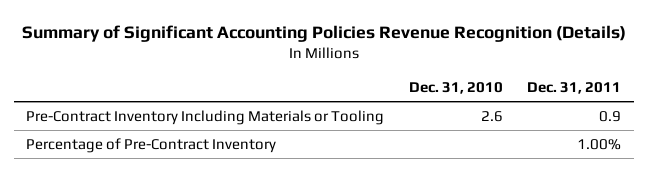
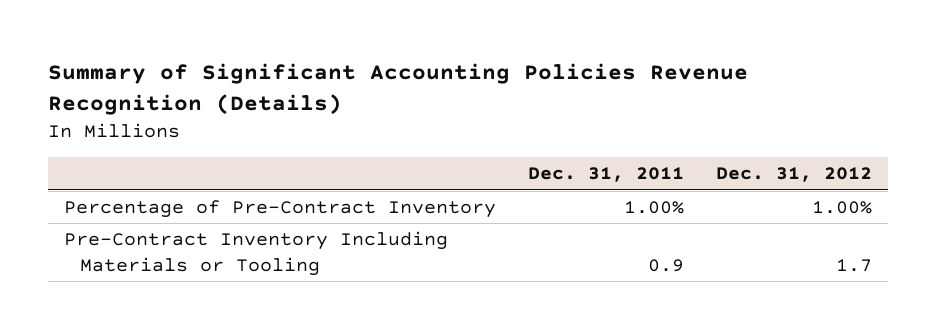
- | Dec. 31, 2010 | Dec. 31, 2011
+ | Dec. 31, 2011 | Dec. 31, 2012
moved down: Pre-Contract Inventory Including Materials or Tooling | 0.9 | 1.7

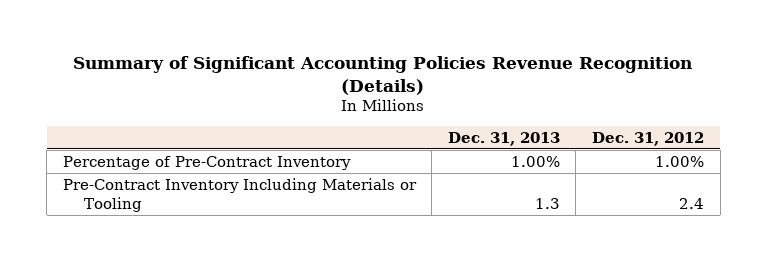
- | Dec. 31, 2011 | Dec. 31, 2012
+ | Dec. 31, 2013 | Dec. 31, 2012
- Pre-Contract Inventory Including Materials or Tooling | 0.9 | 1.7
+ Pre-Contract Inventory Including Materials or Tooling | 1.3 | 2.4

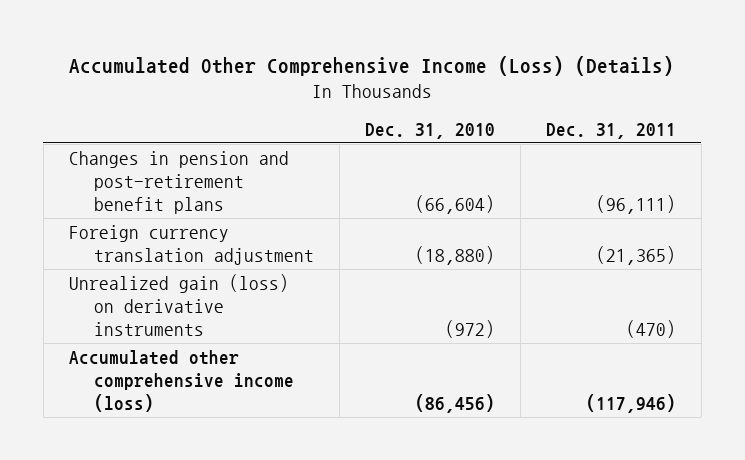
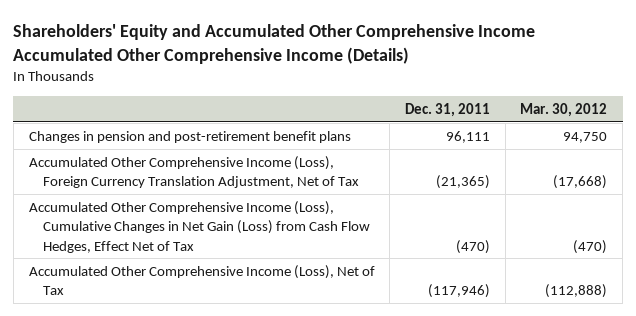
- Accumulated Other Comprehensive Income (Loss) (Details)
+ Shareholders' Equity and Accumulated Other Comprehensive Income Accumulated Other Comprehensive Income (Details)
- | Dec. 31, 2010 | Dec. 31, 2011
+ | Dec. 31, 2011 | Mar. 30, 2012
- Changes in pension and post-retirement benefit plans | (66,604) | (96,111)
- Foreign currency translation adjustment | (18,880) | (21,365)
- Unrealized gain (loss) on derivative instruments | (972) | (470)
- Accumulated other comprehensive income (loss) | (86,456) | (117,946)
+ Changes in pension and post-retirement benefit plans | 96,111 | 94,750
+ Accumulated Other Comprehensive Income (Loss), Foreign Currency Translation Adjustment, Net of Tax | (21,365) | (17,668)
+ Accumulated Other Comprehensive Income (Loss), Cumulative Changes in Net Gain (Loss) from Cash Flow Hedges, Effect Net of Tax | (470) | (470)
+ Accumulated Other Comprehensive Income (Loss), Net of Tax | (117,946) | (112,888)

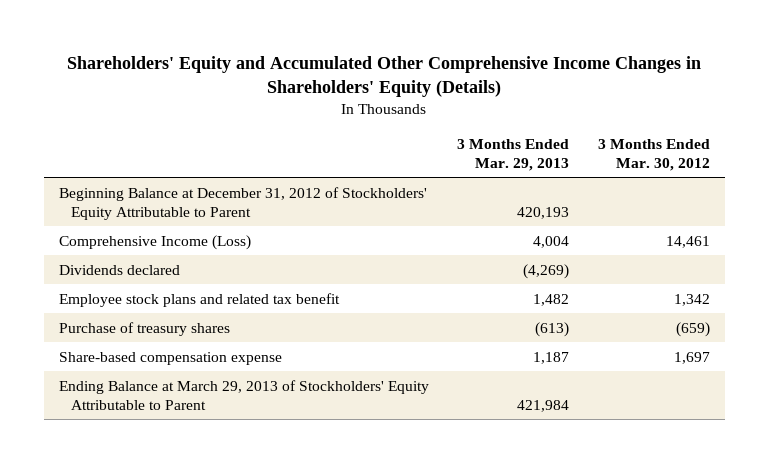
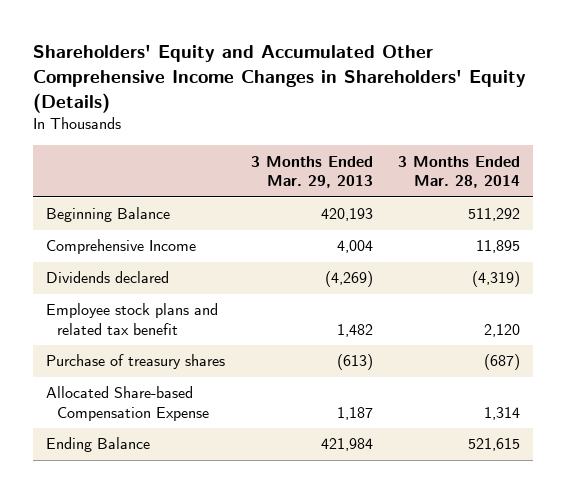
- | 3 Months Ended Mar. 29, 2013 | 3 Months Ended Mar. 30, 2012
+ | 3 Months Ended Mar. 29, 2013 | 3 Months Ended Mar. 28, 2014
- Beginning Balance at December 31, 2012 of Stockholders' Equity Attributable to Parent | 420,193 |
- Comprehensive Income (Loss) | 4,004 | 14,461
+ Beginning Balance | 420,193 | 511,292
+ Comprehensive Income | 4,004 | 11,895
- Share-based compensation expense | 1,187 | 1,697
- Ending Balance at March 29, 2013 of Stockholders' Equity Attributable to Parent | 421,984 |
+ Allocated Share-based Compensation Expense | 1,187 | 1,314
+ Ending Balance | 421,984 | 521,615

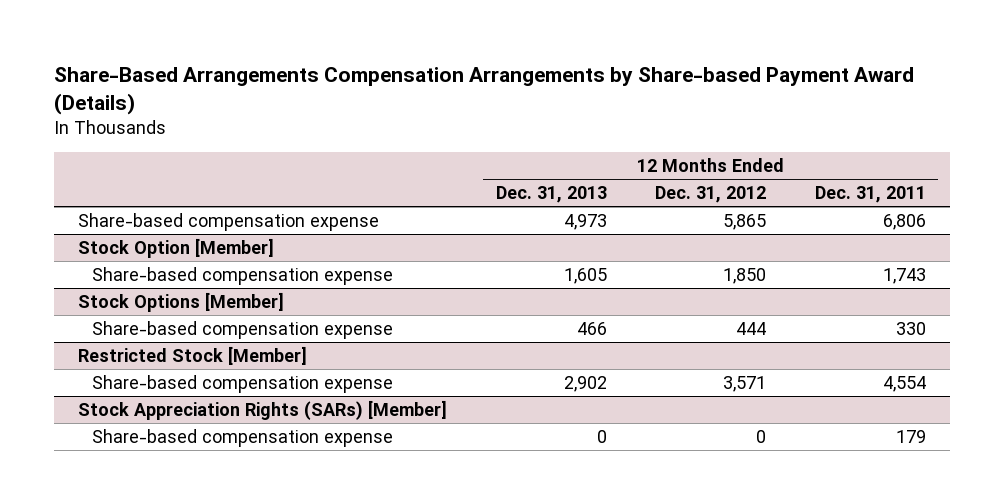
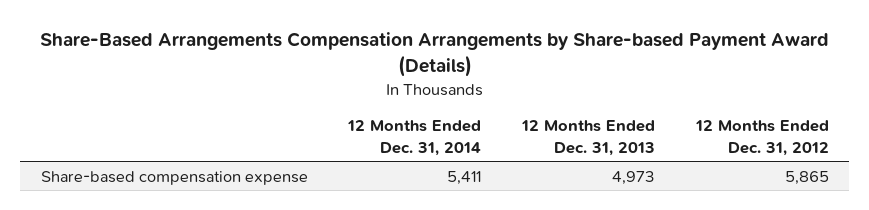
- | 12 Months Ended Dec. 31, 2013 | 12 Months Ended Dec. 31, 2012 | 12 Months Ended Dec. 31, 2011
+ | 12 Months Ended Dec. 31, 2014 | 12 Months Ended Dec. 31, 2013 | 12 Months Ended Dec. 31, 2012
- Stock Option [Member]
- Share-based compensation expense | 1,605 | 1,850 | 1,743
- Stock Options [Member]
- Share-based compensation expense | 466 | 444 | 330
- Restricted Stock [Member]
- Share-based compensation expense | 2,902 | 3,571 | 4,554
- Stock Appreciation Rights (SARs) [Member]
- Share-based compensation expense | 0 | 0 | 179

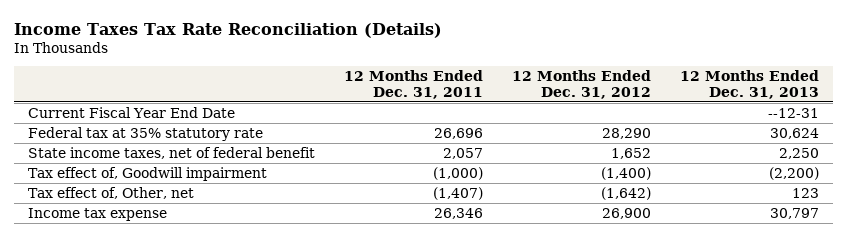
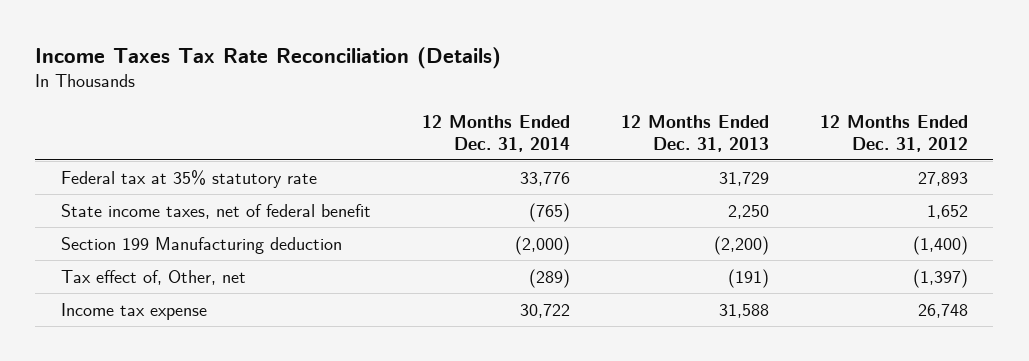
- | 12 Months Ended Dec. 31, 2011 | 12 Months Ended Dec. 31, 2012 | 12 Months Ended Dec. 31, 2013
+ | 12 Months Ended Dec. 31, 2014 | 12 Months Ended Dec. 31, 2013 | 12 Months Ended Dec. 31, 2012
- Current Fiscal Year End Date | | | --12-31
- Federal tax at 35% statutory rate | 26,696 | 28,290 | 30,624
+ Federal tax at 35% statutory rate | 33,776 | 31,729 | 27,893
- Tax effect of, Goodwill impairment | (1,000) | (1,400) | (2,200)
- Tax effect of, Other, net | (1,407) | (1,642) | 123
- Income tax expense | 26,346 | 26,900 | 30,797
+ Section 199 Manufacturing deduction | (2,000) | (2,200) | (1,400)
+ Tax effect of, Other, net | (289) | (191) | (1,397)
+ Income tax expense | 30,722 | 31,588 | 26,748

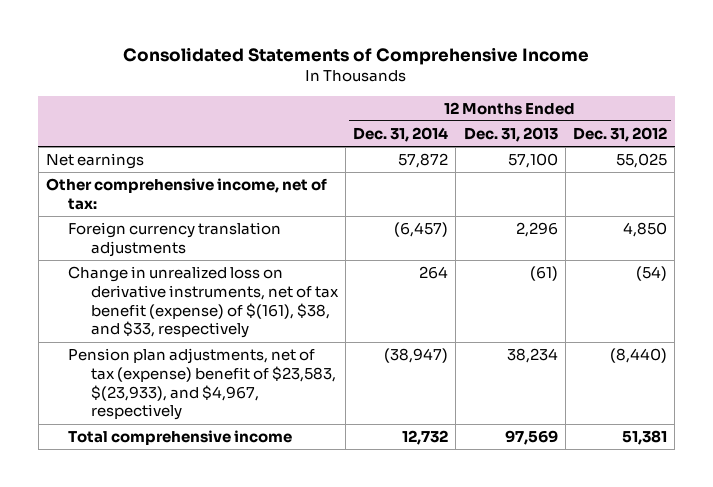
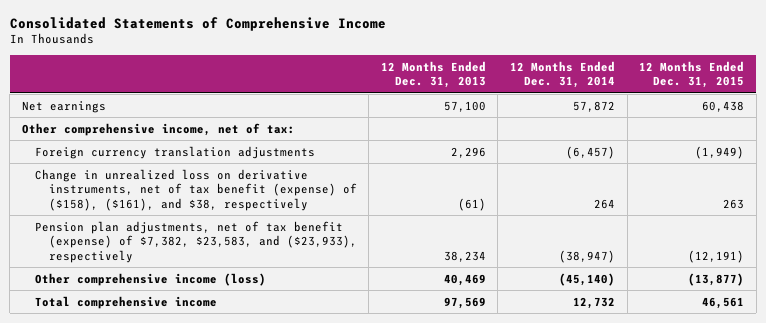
- | 12 Months Ended Dec. 31, 2014 | 12 Months Ended Dec. 31, 2013 | 12 Months Ended Dec. 31, 2012
+ | 12 Months Ended Dec. 31, 2013 | 12 Months Ended Dec. 31, 2014 | 12 Months Ended Dec. 31, 2015
- Change in unrealized loss on derivative instruments, net of tax benefit (expense) of $(161), $38, and $33, respectively | 264 | (61) | (54)
- Pension plan adjustments, net of tax (expense) benefit of $23,583, $(23,933), and $4,967, respectively | (38,947) | 38,234 | (8,440)
+ Change in unrealized loss on derivative instruments, net of tax benefit (expense) of ($158), ($161), and $38, respectively | (61) | 264 | 263
+ Pension plan adjustments, net of tax benefit (expense) of $7,382, $23,583, and ($23,933), respectively | 38,234 | (38,947) | (12,191)
+ Other comprehensive income (loss) | 40,469 | (45,140) | (13,877)

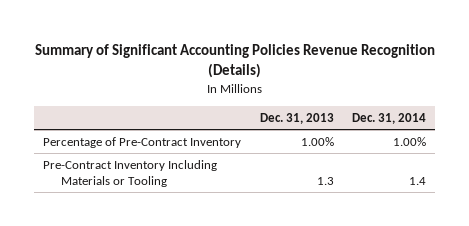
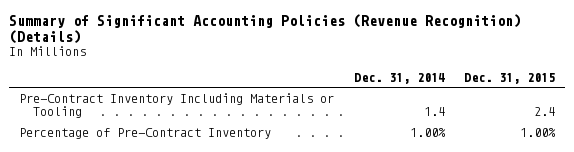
- Summary of Significant Accounting Policies Revenue Recognition (Details)
+ Summary of Significant Accounting Policies (Revenue Recognition) (Details)
- | Dec. 31, 2013 | Dec. 31, 2014
+ | Dec. 31, 2014 | Dec. 31, 2015
moved down: Percentage of Pre-Contract Inventory | 1.00% | 1.00%

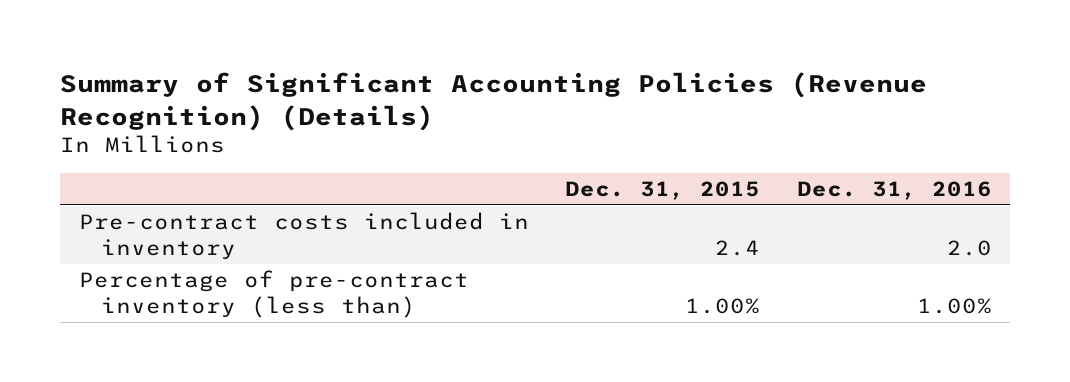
- | Dec. 31, 2014 | Dec. 31, 2015
+ | Dec. 31, 2015 | Dec. 31, 2016
- Pre-Contract Inventory Including Materials or Tooling | 1.4 | 2.4
- Percentage of Pre-Contract Inventory | 1.00% | 1.00%
+ Pre-contract costs included in inventory | 2.4 | 2.0
+ Percentage of pre-contract inventory (less than) | 1.00% | 1.00%

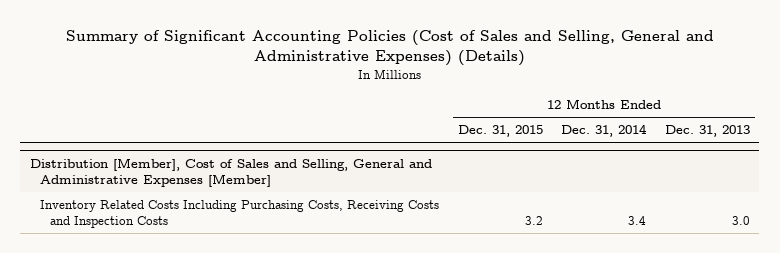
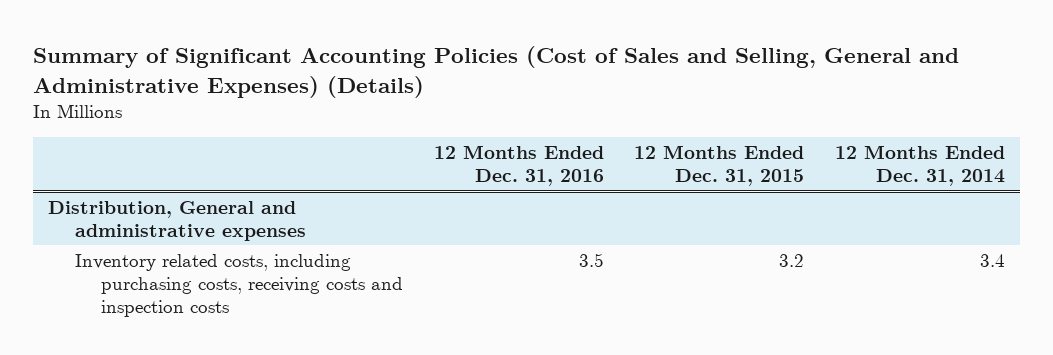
- | 12 Months Ended Dec. 31, 2015 | 12 Months Ended Dec. 31, 2014 | 12 Months Ended Dec. 31, 2013
+ | 12 Months Ended Dec. 31, 2016 | 12 Months Ended Dec. 31, 2015 | 12 Months Ended Dec. 31, 2014
- Distribution [Member], Cost of Sales and Selling, General and Administrative Expenses [Member]
- Inventory Related Costs Including Purchasing Costs, Receiving Costs and Inspection Costs | 3.2 | 3.4 | 3.0
+ Distribution, General and administrative expenses
+ Inventory related costs, including purchasing costs, receiving costs and inspection costs | 3.5 | 3.2 | 3.4

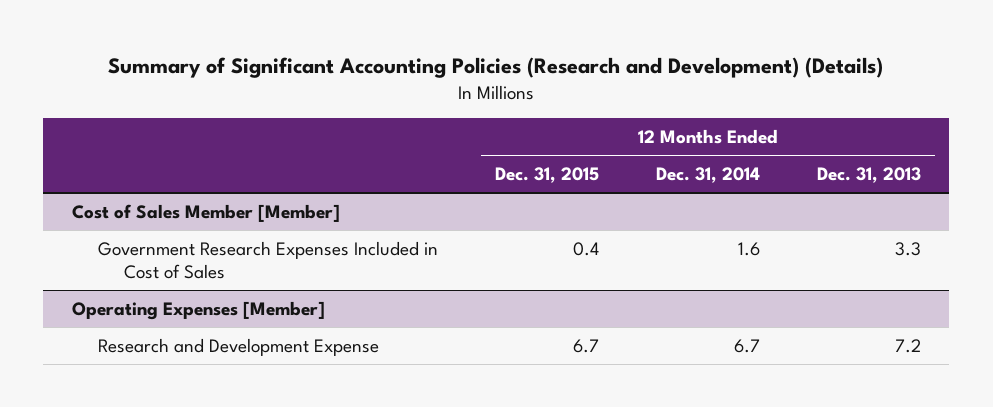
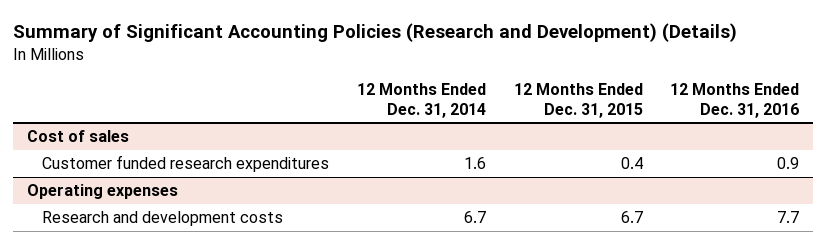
- | 12 Months Ended Dec. 31, 2015 | 12 Months Ended Dec. 31, 2014 | 12 Months Ended Dec. 31, 2013
+ | 12 Months Ended Dec. 31, 2014 | 12 Months Ended Dec. 31, 2015 | 12 Months Ended Dec. 31, 2016
- Cost of Sales Member [Member]
- Government Research Expenses Included in Cost of Sales | 0.4 | 1.6 | 3.3
- Operating Expenses [Member]
- Research and Development Expense | 6.7 | 6.7 | 7.2
+ Cost of sales
+ Customer funded research expenditures | 1.6 | 0.4 | 0.9
+ Operating expenses
+ Research and development costs | 6.7 | 6.7 | 7.7

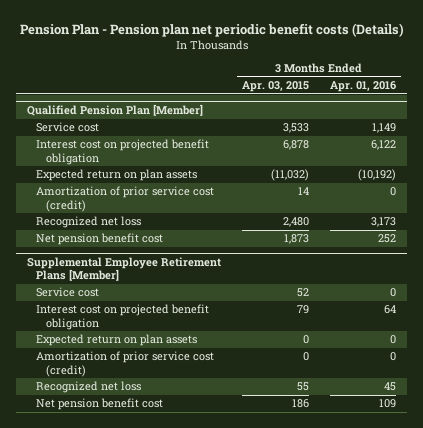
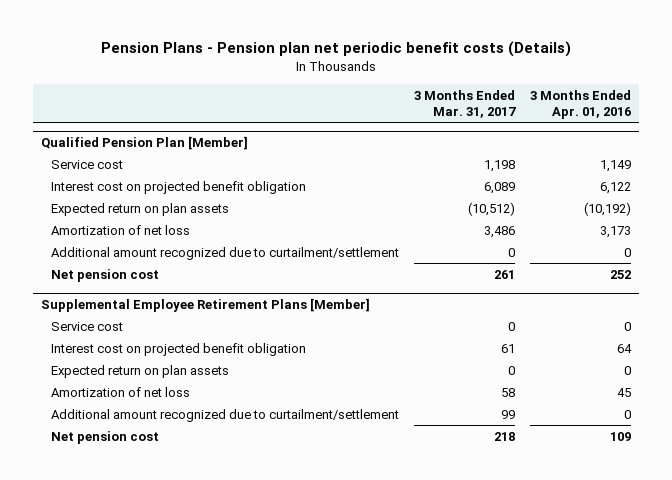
- Pension Plan - Pension plan net periodic benefit costs (Details)
+ Pension Plans - Pension plan net periodic benefit costs (Details)
- | 3 Months Ended Apr. 03, 2015 | 3 Months Ended Apr. 01, 2016
+ | 3 Months Ended Mar. 31, 2017 | 3 Months Ended Apr. 01, 2016
@ Qualified Pension Plan [Member]
- Amortization of prior service cost (credit) | 14 | 0
- Recognized net loss | 2,480 | 3,173
- Net pension benefit cost | 1,873 | 252
+ Amortization of net loss | 3,486 | 3,173
+ Additional amount recognized due to curtailment/settlement | 0 | 0
+ Net pension cost | 261 | 252
@ Supplemental Employee Retirement Plans [Member]
- Amortization of prior service cost (credit) | 0 | 0
- Recognized net loss | 55 | 45
- Net pension benefit cost | 186 | 109
+ Amortization of net loss | 58 | 45
+ Additional amount recognized due to curtailment/settlement | 99 | 0
+ Net pension cost | 218 | 109

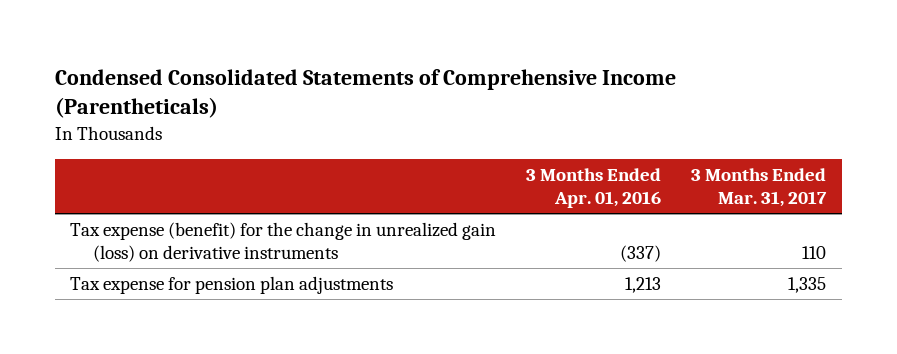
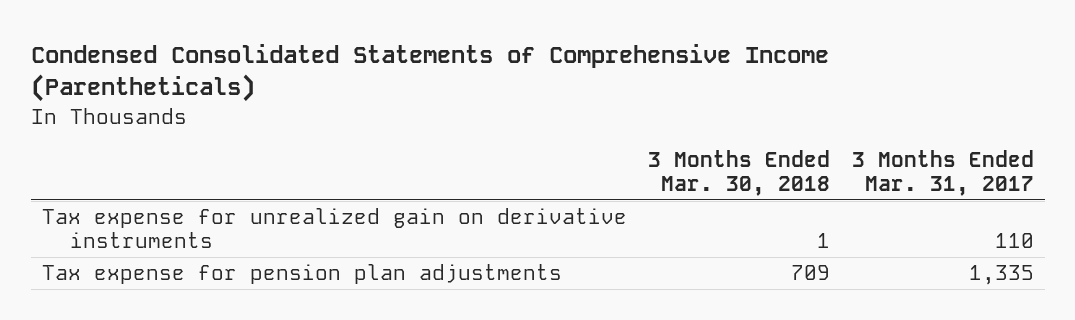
- | 3 Months Ended Apr. 01, 2016 | 3 Months Ended Mar. 31, 2017
+ | 3 Months Ended Mar. 30, 2018 | 3 Months Ended Mar. 31, 2017
- Tax expense (benefit) for the change in unrealized gain (loss) on derivative instruments | (337) | 110
+ Tax expense for unrealized gain on derivative instruments | 1 | 110

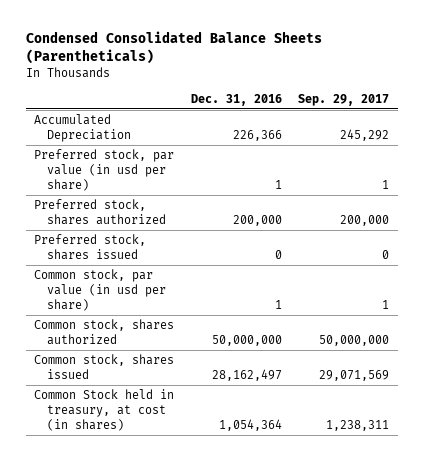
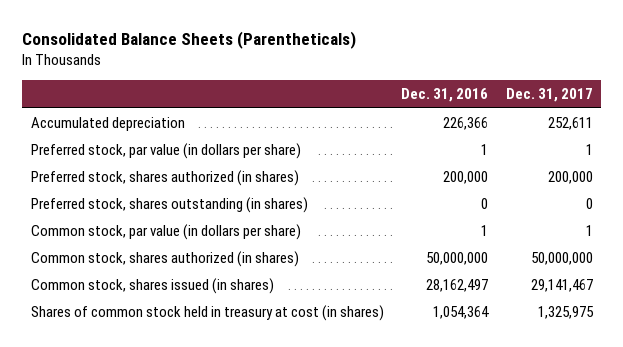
- Condensed Consolidated Balance Sheets (Parentheticals)
+ Consolidated Balance Sheets (Parentheticals)
- | Dec. 31, 2016 | Sep. 29, 2017
+ | Dec. 31, 2016 | Dec. 31, 2017
- Accumulated Depreciation | 226,366 | 245,292
- Preferred stock, par value (in usd per share) | 1 | 1
- Preferred stock, shares authorized | 200,000 | 200,000
- Preferred stock, shares issued | 0 | 0
- Common stock, par value (in usd per share) | 1 | 1
- Common stock, shares authorized | 50,000,000 | 50,000,000
- Common stock, shares issued | 28,162,497 | 29,071,569
- Common Stock held in treasury, at cost (in shares) | 1,054,364 | 1,238,311
+ Accumulated depreciation | 226,366 | 252,611
+ Preferred stock, par value (in dollars per share) | 1 | 1
+ Preferred stock, shares authorized (in shares) | 200,000 | 200,000
+ Preferred stock, shares outstanding (in shares) | 0 | 0
+ Common stock, par value (in dollars per share) | 1 | 1
+ Common stock, shares authorized (in shares) | 50,000,000 | 50,000,000
+ Common stock, shares issued (in shares) | 28,162,497 | 29,141,467
+ Shares of common stock held in treasury at cost (in shares) | 1,054,364 | 1,325,975

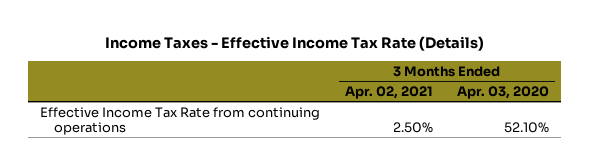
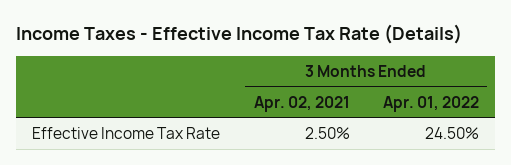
- | 3 Months Ended Apr. 02, 2021 | 3 Months Ended Apr. 03, 2020
+ | 3 Months Ended Apr. 02, 2021 | 3 Months Ended Apr. 01, 2022
- Effective Income Tax Rate from continuing operations | 2.50% | 52.10%
+ Effective Income Tax Rate | 2.50% | 24.50%

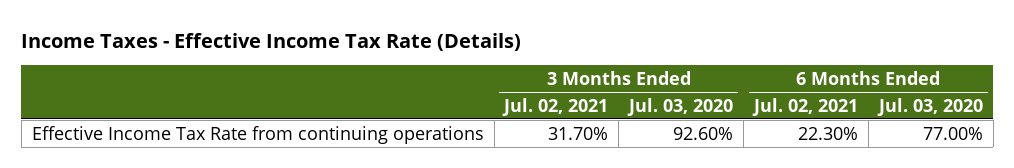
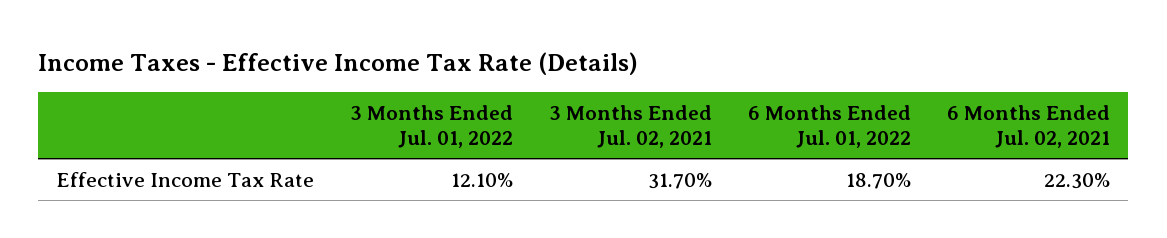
- | 3 Months Ended Jul. 02, 2021 | 3 Months Ended Jul. 03, 2020 | 6 Months Ended Jul. 02, 2021 | 6 Months Ended Jul. 03, 2020
+ | 3 Months Ended Jul. 01, 2022 | 3 Months Ended Jul. 02, 2021 | 6 Months Ended Jul. 01, 2022 | 6 Months Ended Jul. 02, 2021
- Effective Income Tax Rate from continuing operations | 31.70% | 92.60% | 22.30% | 77.00%
+ Effective Income Tax Rate | 12.10% | 31.70% | 18.70% | 22.30%

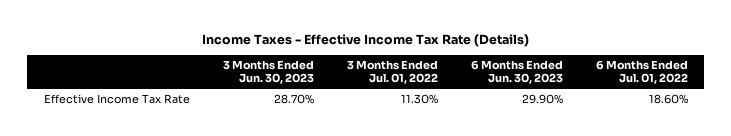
- | 3 Months Ended Jul. 01, 2022 | 3 Months Ended Jul. 02, 2021 | 6 Months Ended Jul. 01, 2022 | 6 Months Ended Jul. 02, 2021
+ | 3 Months Ended Jun. 30, 2023 | 3 Months Ended Jul. 01, 2022 | 6 Months Ended Jun. 30, 2023 | 6 Months Ended Jul. 01, 2022
- Effective Income Tax Rate | 12.10% | 31.70% | 18.70% | 22.30%
+ Effective Income Tax Rate | 28.70% | 11.30% | 29.90% | 18.60%

